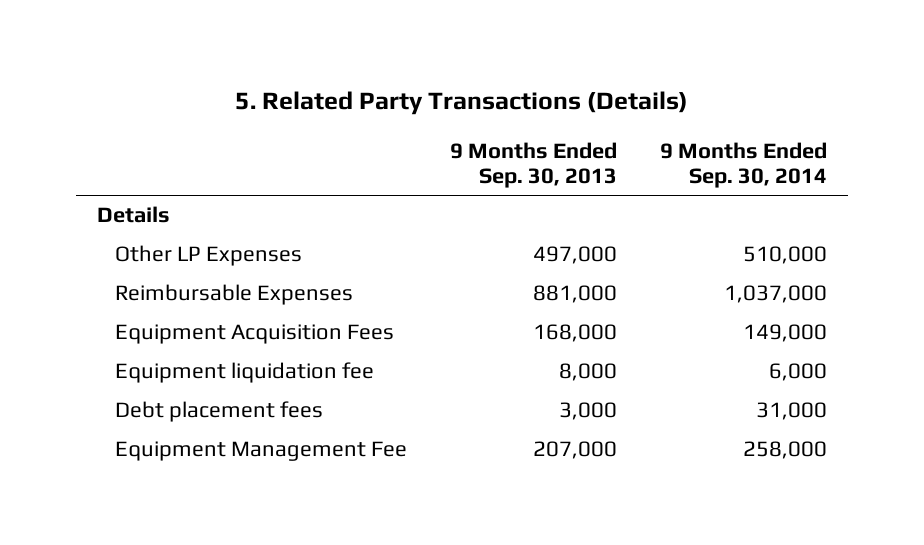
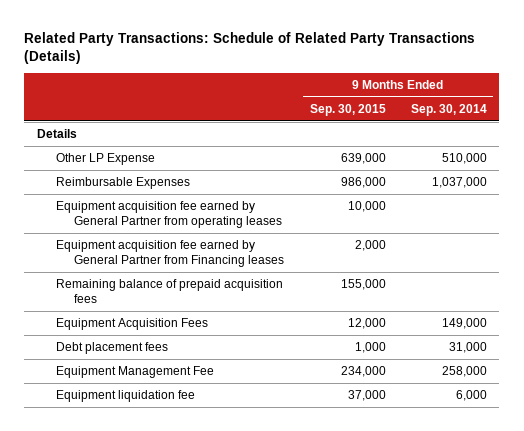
- 5. Related Party Transactions (Details)
+ Related Party Transactions: Schedule of Related Party Transactions (Details)
- | 9 Months Ended Sep. 30, 2013 | 9 Months Ended Sep. 30, 2014
+ | 9 Months Ended Sep. 30, 2015 | 9 Months Ended Sep. 30, 2014
- Other LP Expenses | 497,000 | 510,000
+ Other LP Expense | 639,000 | 510,000
+ Equipment acquisition fee earned by General Partner from operating leases | 10,000 |
+ Equipment acquisition fee earned by General Partner from Financing leases | 2,000 |
+ Remaining balance of prepaid acquisition fees | 155,000 |
moved down: Equipment liquidation fee | 37,000 | 6,000

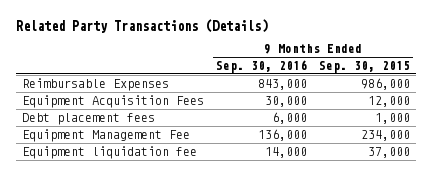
- Related Party Transactions: Schedule of Related Party Transactions (Details)
+ Related Party Transactions (Details)
- | 9 Months Ended Sep. 30, 2015 | 9 Months Ended Sep. 30, 2014
+ | 9 Months Ended Sep. 30, 2016 | 9 Months Ended Sep. 30, 2015
- Details
- Other LP Expense | 639,000 | 510,000
- Equipment acquisition fee earned by General Partner from operating leases | 10,000 |
- Equipment acquisition fee earned by General Partner from Financing leases | 2,000 |
- Remaining balance of prepaid acquisition fees | 155,000 |

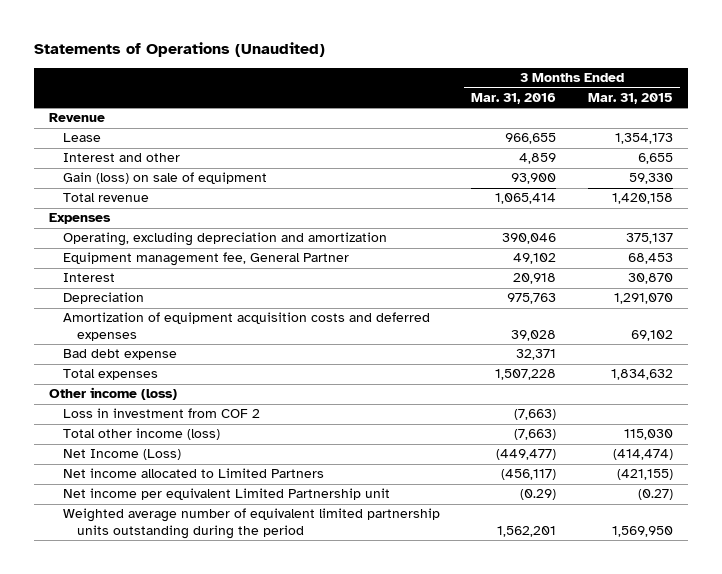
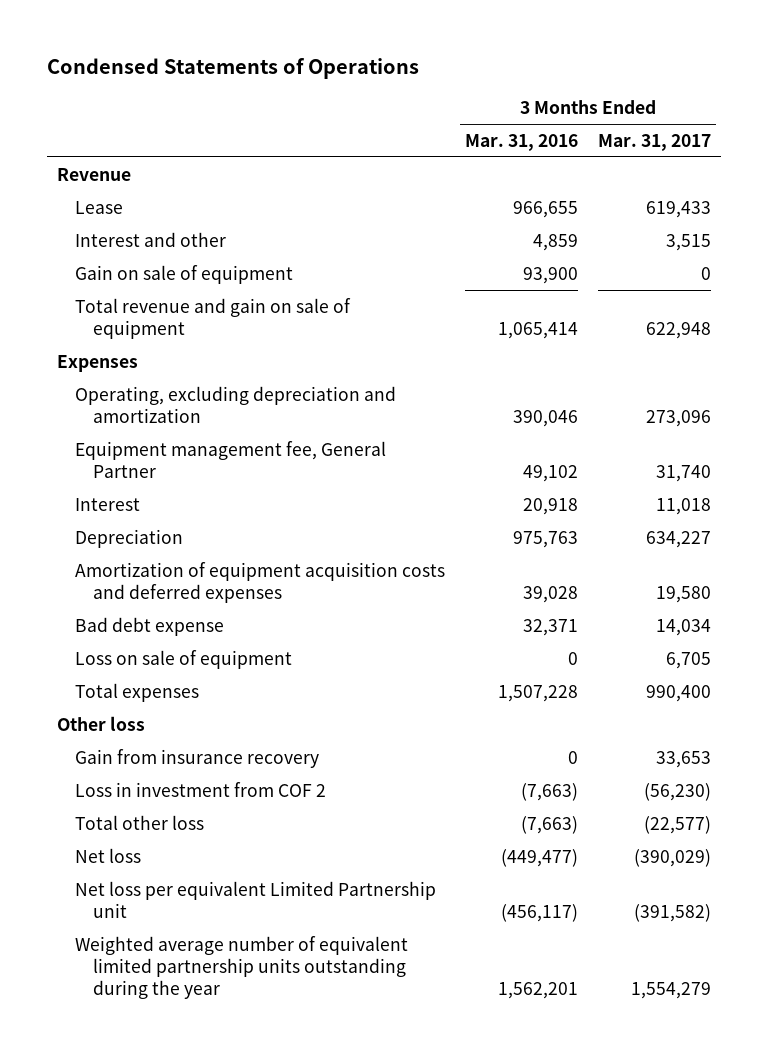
- Statements of Operations (Unaudited)
+ Condensed Statements of Operations
- | 3 Months Ended Mar. 31, 2016 | 3 Months Ended Mar. 31, 2015
+ | 3 Months Ended Mar. 31, 2016 | 3 Months Ended Mar. 31, 2017
- Gain (loss) on sale of equipment | 93,900 | 59,330
- Total revenue | 1,065,414 | 1,420,158
+ Gain on sale of equipment | 93,900 | 0
+ Total revenue and gain on sale of equipment | 1,065,414 | 622,948
+ Loss on sale of equipment | 0 | 6,705
- Other income (loss)
+ Other loss
+ Gain from insurance recovery | 0 | 33,653
- Total other income (loss) | (7,663) | 115,030
- Net Income (Loss) | (449,477) | (414,474)
- Net income allocated to Limited Partners | (456,117) | (421,155)
- Net income per equivalent Limited Partnership unit | (0.29) | (0.27)
- Weighted average number of equivalent limited partnership units outstanding during the period | 1,562,201 | 1,569,950
+ Total other loss | (7,663) | (22,577)
+ Net loss | (449,477) | (390,029)
+ Net loss per equivalent Limited Partnership unit | (456,117) | (391,582)
+ Weighted average number of equivalent limited partnership units outstanding during the year | 1,562,201 | 1,554,279

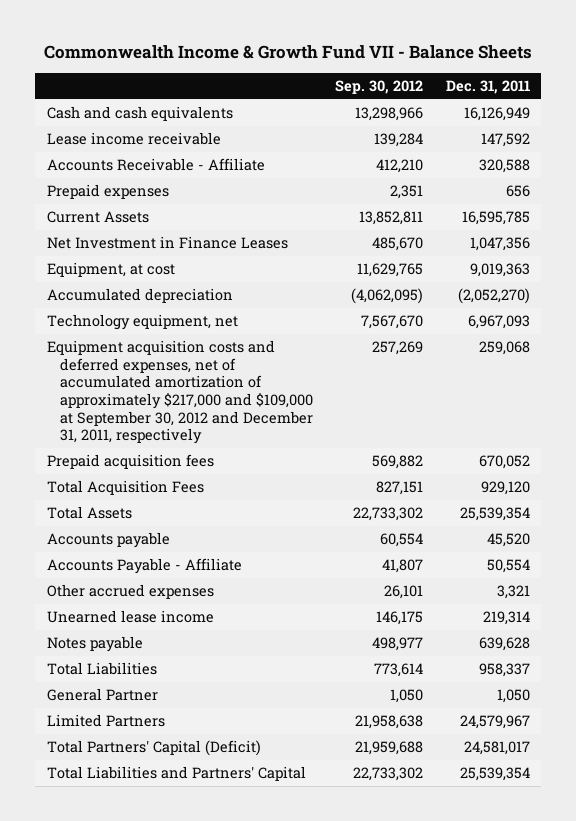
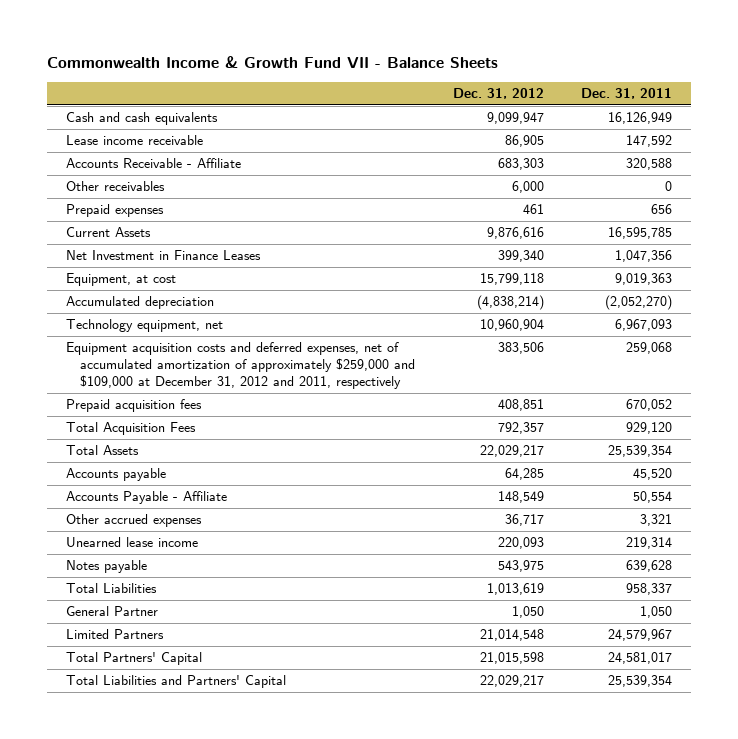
- | Sep. 30, 2012 | Dec. 31, 2011
+ | Dec. 31, 2012 | Dec. 31, 2011
+ Other receivables | 6,000 | 0
- Equipment acquisition costs and deferred expenses, net of accumulated amortization of approximately $217,000 and $109,000 at September 30, 2012 and December 31, 2011, respectively | 257,269 | 259,068
+ Equipment acquisition costs and deferred expenses, net of accumulated amortization of approximately $259,000 and $109,000 at December 31, 2012 and 2011, respectively | 383,506 | 259,068
- Total Partners' Capital (Deficit) | 21,959,688 | 24,581,017
+ Total Partners' Capital | 21,015,598 | 24,581,017

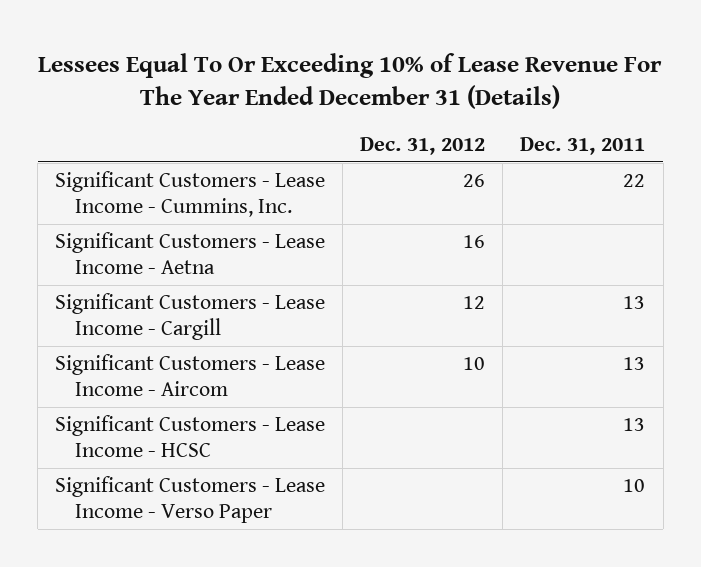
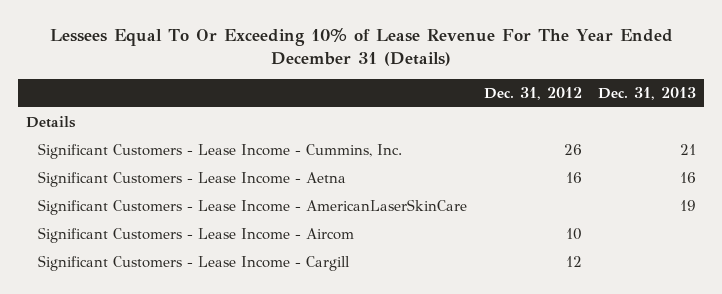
- | Dec. 31, 2012 | Dec. 31, 2011
+ | Dec. 31, 2012 | Dec. 31, 2013
+ Details
+ Significant Customers - Lease Income - AmericanLaserSkinCare | | 19
- Significant Customers - Lease Income - HCSC | | 13
- Significant Customers - Lease Income - Verso Paper | | 10
moved down: Significant Customers - Lease Income - Cargill | 12 |

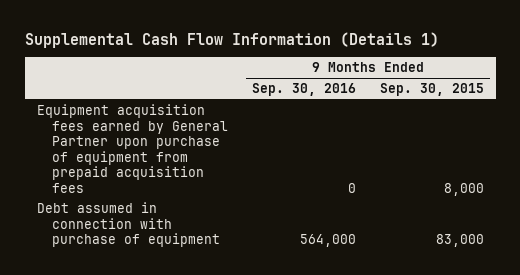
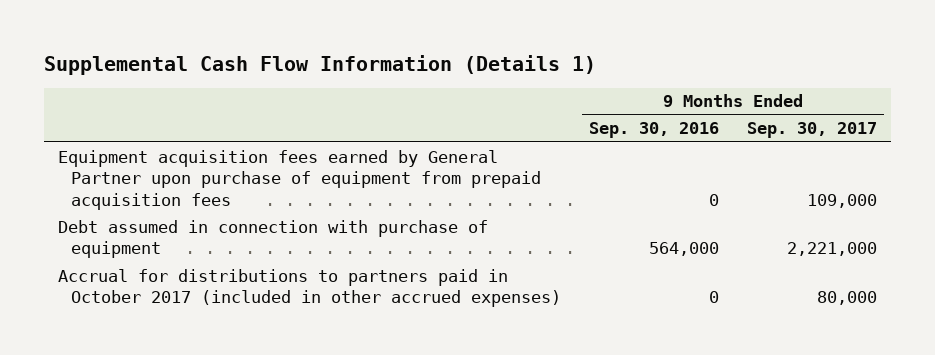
- | 9 Months Ended Sep. 30, 2016 | 9 Months Ended Sep. 30, 2015
+ | 9 Months Ended Sep. 30, 2016 | 9 Months Ended Sep. 30, 2017
+ Accrual for distributions to partners paid in October 2017 (included in other accrued expenses) | 0 | 80,000

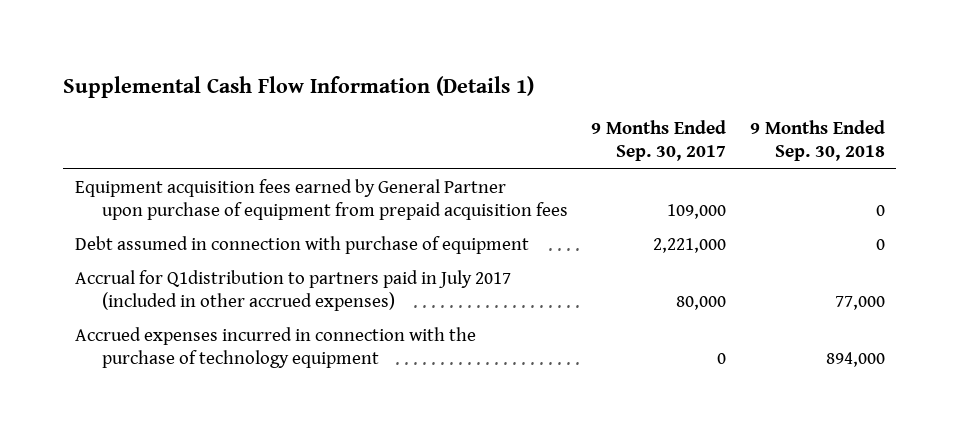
- | 9 Months Ended Sep. 30, 2016 | 9 Months Ended Sep. 30, 2017
+ | 9 Months Ended Sep. 30, 2017 | 9 Months Ended Sep. 30, 2018
- Accrual for distributions to partners paid in October 2017 (included in other accrued expenses) | 0 | 80,000
+ Accrual for Q1distribution to partners paid in July 2017 (included in other accrued expenses) | 80,000 | 77,000
+ Accrued expenses incurred in connection with the purchase of technology equipment | 0 | 894,000

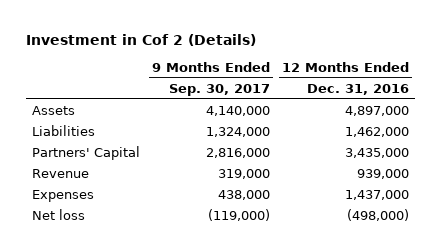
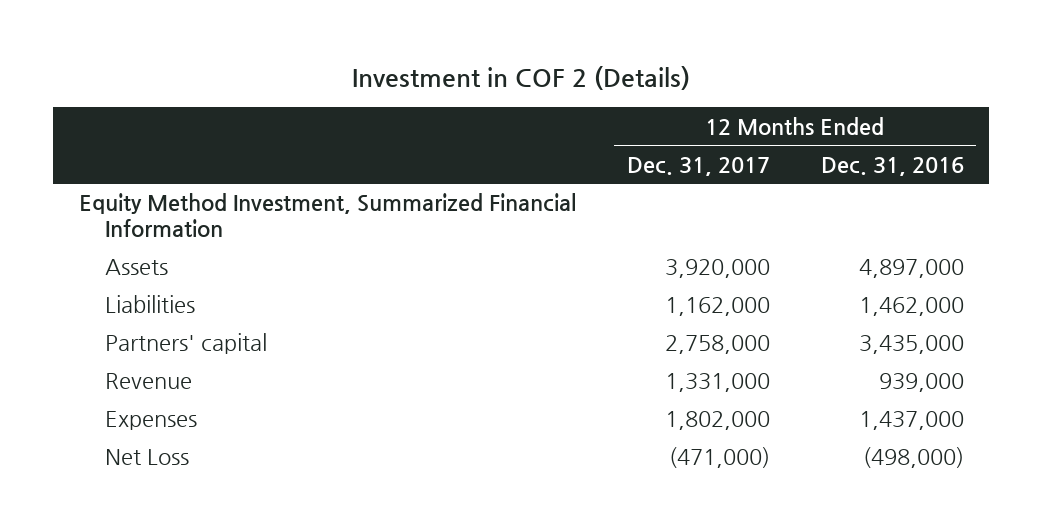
- Investment in Cof 2 (Details)
+ Investment in COF 2 (Details)
- | 9 Months Ended Sep. 30, 2017 | 12 Months Ended Dec. 31, 2016
+ | 12 Months Ended Dec. 31, 2017 | 12 Months Ended Dec. 31, 2016
+ Equity Method Investment, Summarized Financial Information
- Partners' Capital | 2,816,000 | 3,435,000
+ Partners' capital | 2,758,000 | 3,435,000
- Net loss | (119,000) | (498,000)
+ Net Loss | (471,000) | (498,000)

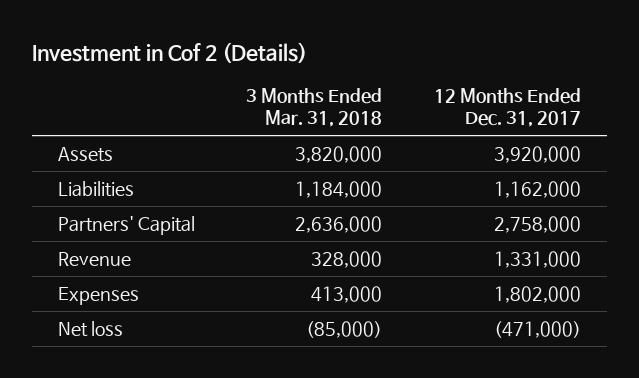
- Investment in COF 2 (Details)
+ Investment in Cof 2 (Details)
- | 12 Months Ended Dec. 31, 2017 | 12 Months Ended Dec. 31, 2016
+ | 3 Months Ended Mar. 31, 2018 | 12 Months Ended Dec. 31, 2017
- Equity Method Investment, Summarized Financial Information
- Partners' capital | 2,758,000 | 3,435,000
+ Partners' Capital | 2,636,000 | 2,758,000
- Net Loss | (471,000) | (498,000)
+ Net loss | (85,000) | (471,000)

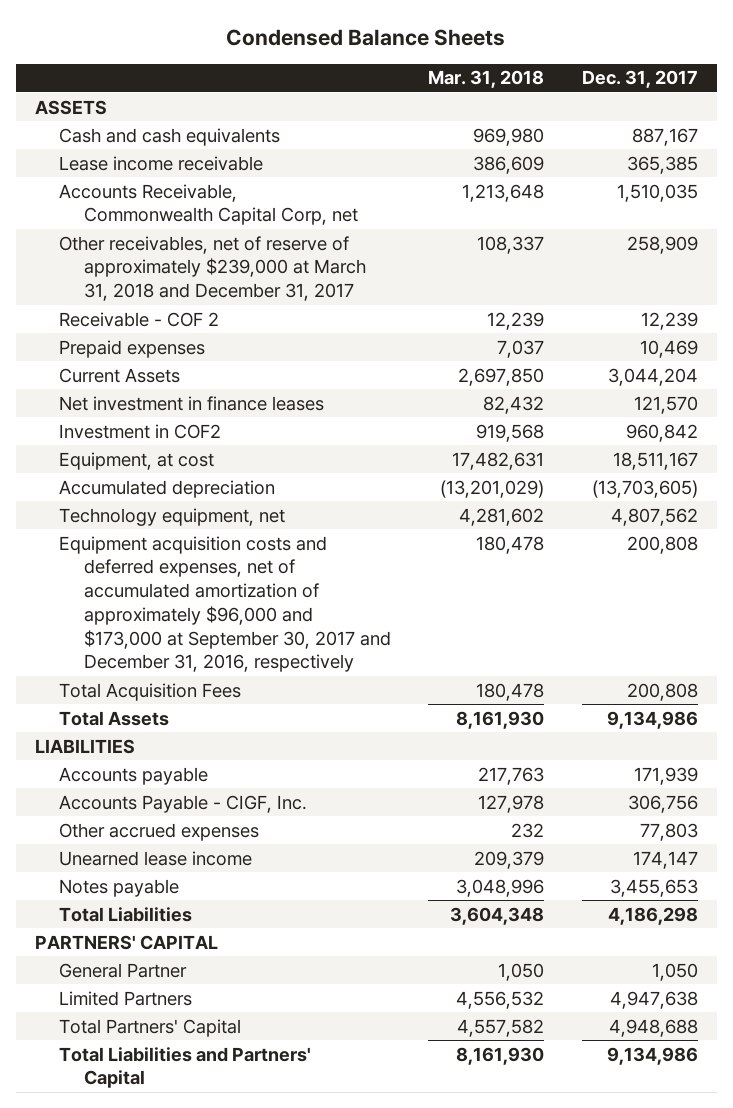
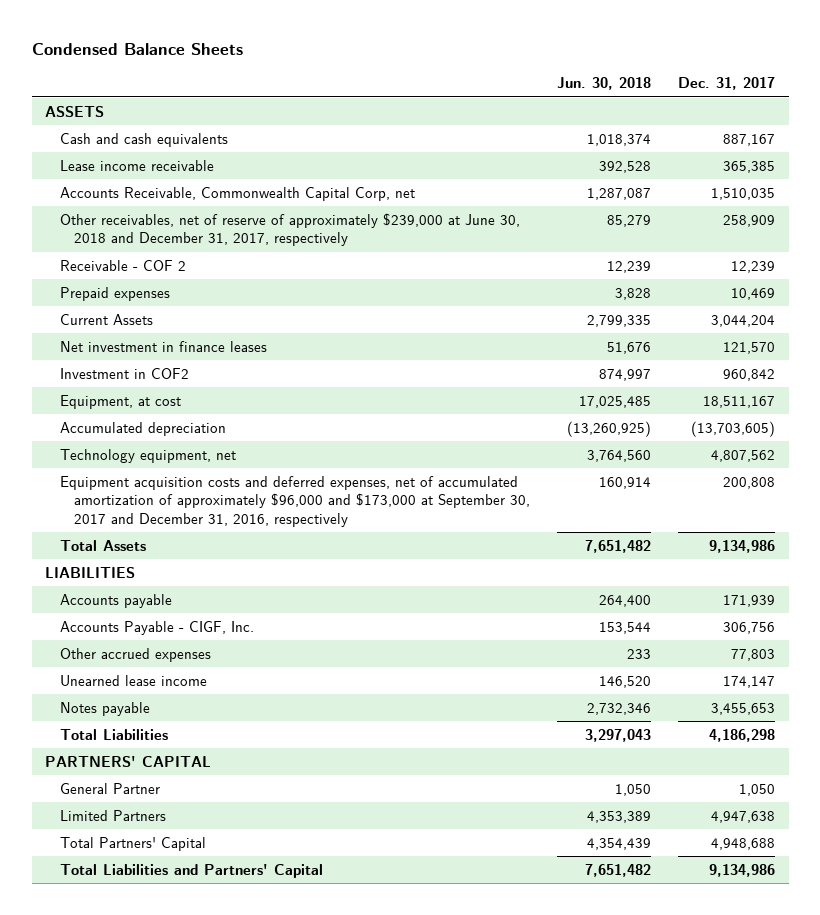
- | Mar. 31, 2018 | Dec. 31, 2017
+ | Jun. 30, 2018 | Dec. 31, 2017
- Other receivables, net of reserve of approximately $239,000 at March 31, 2018 and December 31, 2017 | 108,337 | 258,909
+ Other receivables, net of reserve of approximately $239,000 at June 30, 2018 and December 31, 2017, respectively | 85,279 | 258,909
- Total Acquisition Fees | 180,478 | 200,808

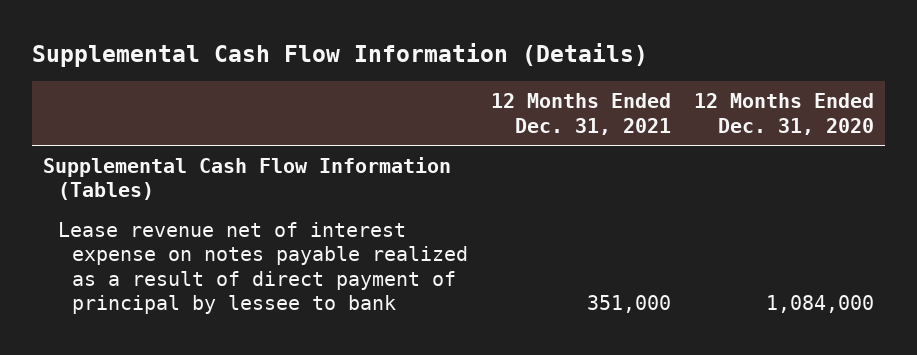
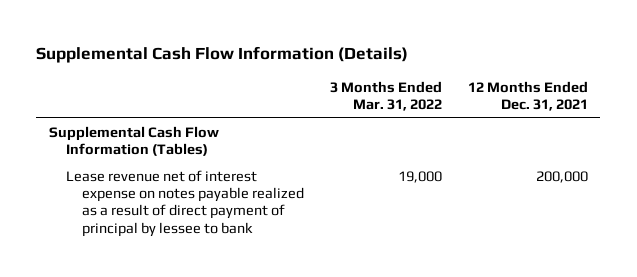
- | 12 Months Ended Dec. 31, 2021 | 12 Months Ended Dec. 31, 2020
+ | 3 Months Ended Mar. 31, 2022 | 12 Months Ended Dec. 31, 2021
- Lease revenue net of interest expense on notes payable realized as a result of direct payment of principal by lessee to bank | 351,000 | 1,084,000
+ Lease revenue net of interest expense on notes payable realized as a result of direct payment of principal by lessee to bank | 19,000 | 200,000

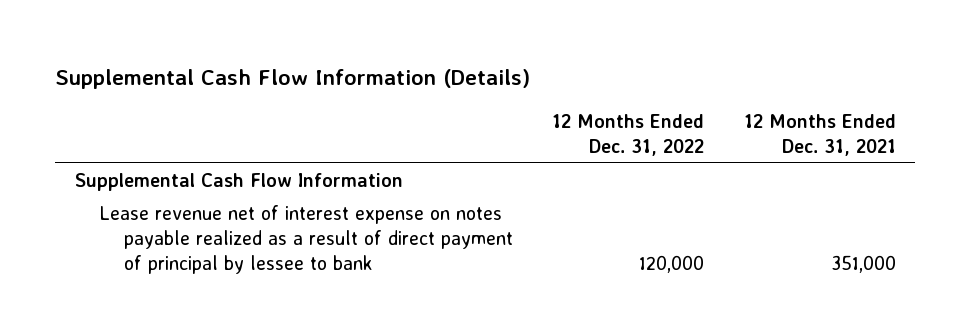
- | 3 Months Ended Mar. 31, 2022 | 12 Months Ended Dec. 31, 2021
+ | 12 Months Ended Dec. 31, 2022 | 12 Months Ended Dec. 31, 2021
- Supplemental Cash Flow Information (Tables)
- Lease revenue net of interest expense on notes payable realized as a result of direct payment of principal by lessee to bank | 19,000 | 200,000
+ Supplemental Cash Flow Information
+ Lease revenue net of interest expense on notes payable realized as a result of direct payment of principal by lessee to bank | 120,000 | 351,000

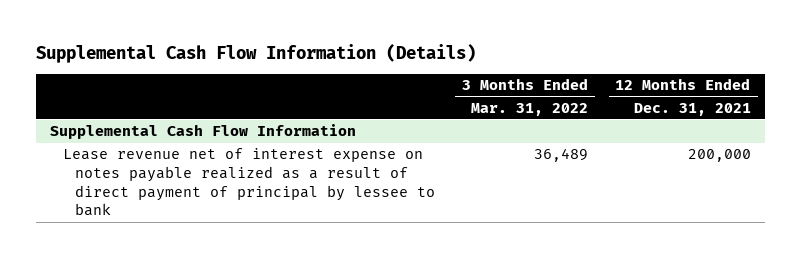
- | 12 Months Ended Dec. 31, 2022 | 12 Months Ended Dec. 31, 2021
+ | 3 Months Ended Mar. 31, 2022 | 12 Months Ended Dec. 31, 2021
- Lease revenue net of interest expense on notes payable realized as a result of direct payment of principal by lessee to bank | 120,000 | 351,000
+ Lease revenue net of interest expense on notes payable realized as a result of direct payment of principal by lessee to bank | 36,489 | 200,000

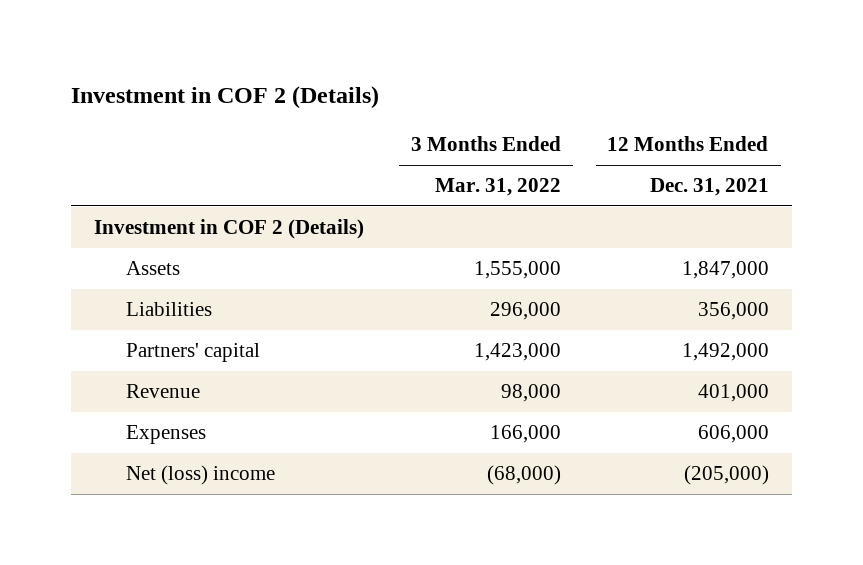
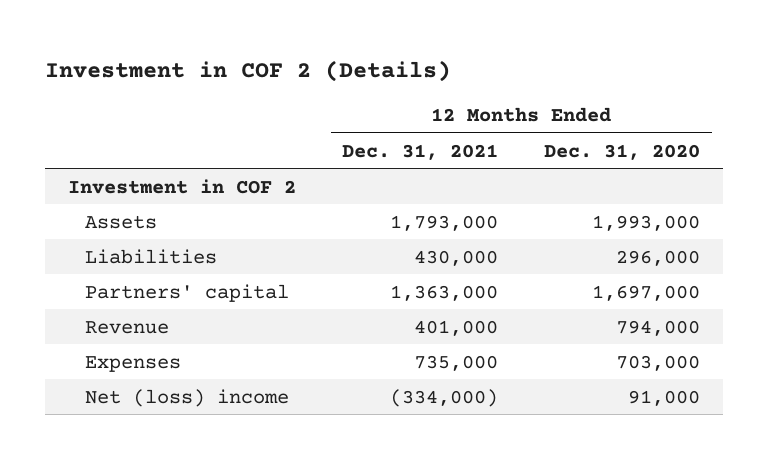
- | 3 Months Ended Mar. 31, 2022 | 12 Months Ended Dec. 31, 2021
+ | 12 Months Ended Dec. 31, 2021 | 12 Months Ended Dec. 31, 2020
- Investment in COF 2 (Details)
- Assets | 1,555,000 | 1,847,000
- Liabilities | 296,000 | 356,000
- Partners' capital | 1,423,000 | 1,492,000
+ Investment in COF 2
+ Assets | 1,793,000 | 1,993,000
+ Liabilities | 430,000 | 296,000
+ Partners' capital | 1,363,000 | 1,697,000
- Expenses | 166,000 | 606,000
- Net (loss) income | (68,000) | (205,000)
+ Expenses | 735,000 | 703,000
+ Net (loss) income | (334,000) | 91,000

